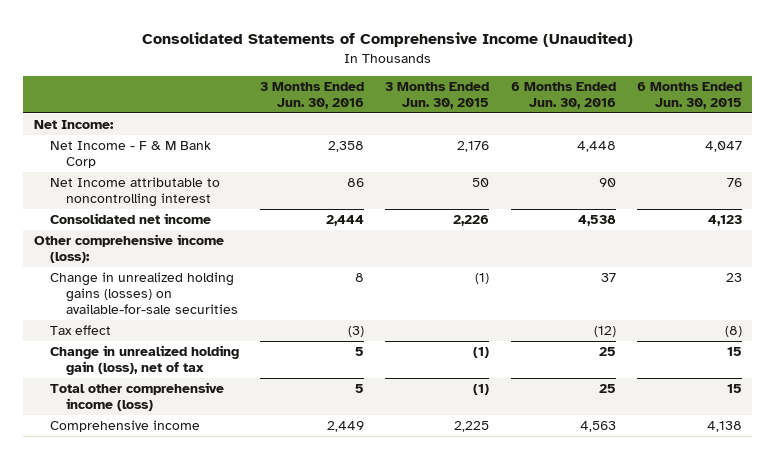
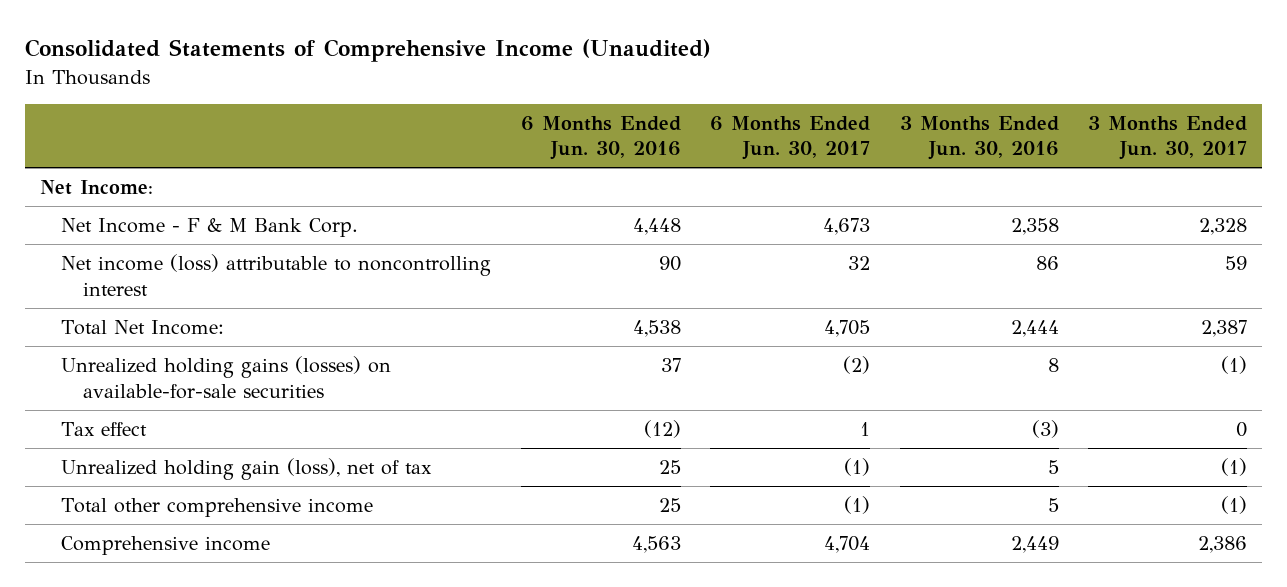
- | 3 Months Ended Jun. 30, 2016 | 3 Months Ended Jun. 30, 2015 | 6 Months Ended Jun. 30, 2016 | 6 Months Ended Jun. 30, 2015
+ | 6 Months Ended Jun. 30, 2016 | 6 Months Ended Jun. 30, 2017 | 3 Months Ended Jun. 30, 2016 | 3 Months Ended Jun. 30, 2017
- Net Income - F & M Bank Corp | 2,358 | 2,176 | 4,448 | 4,047
- Net Income attributable to noncontrolling interest | 86 | 50 | 90 | 76
- Consolidated net income | 2,444 | 2,226 | 4,538 | 4,123
- Other comprehensive income (loss):
- Change in unrealized holding gains (losses) on available-for-sale securities | 8 | (1) | 37 | 23
+ Net Income - F & M Bank Corp. | 4,448 | 4,673 | 2,358 | 2,328
+ Net income (loss) attributable to noncontrolling interest | 90 | 32 | 86 | 59
+ Total Net Income: | 4,538 | 4,705 | 2,444 | 2,387
+ Unrealized holding gains (losses) on available-for-sale securities | 37 | (2) | 8 | (1)
- Change in unrealized holding gain (loss), net of tax | 5 | (1) | 25 | 15
- Total other comprehensive income (loss) | 5 | (1) | 25 | 15
+ Unrealized holding gain (loss), net of tax | 25 | (1) | 5 | (1)
+ Total other comprehensive income | 25 | (1) | 5 | (1)

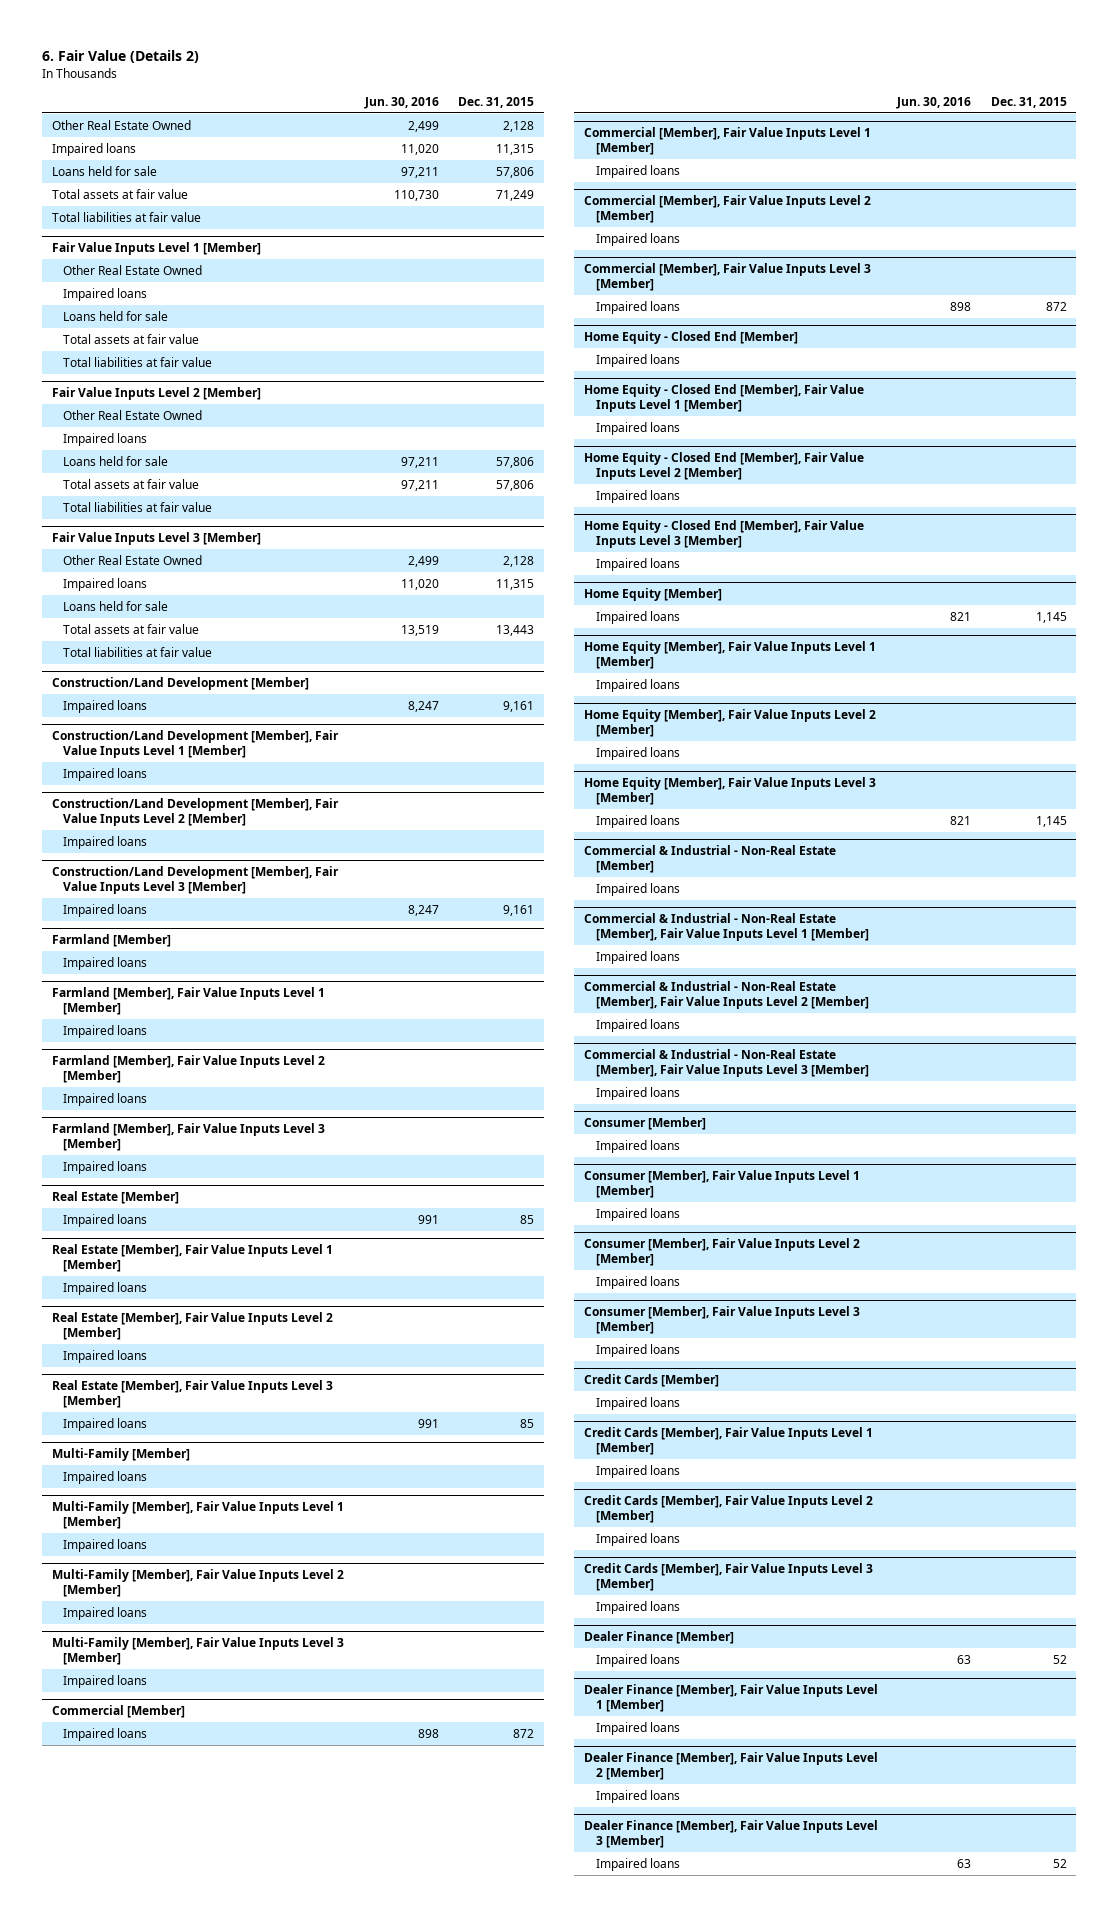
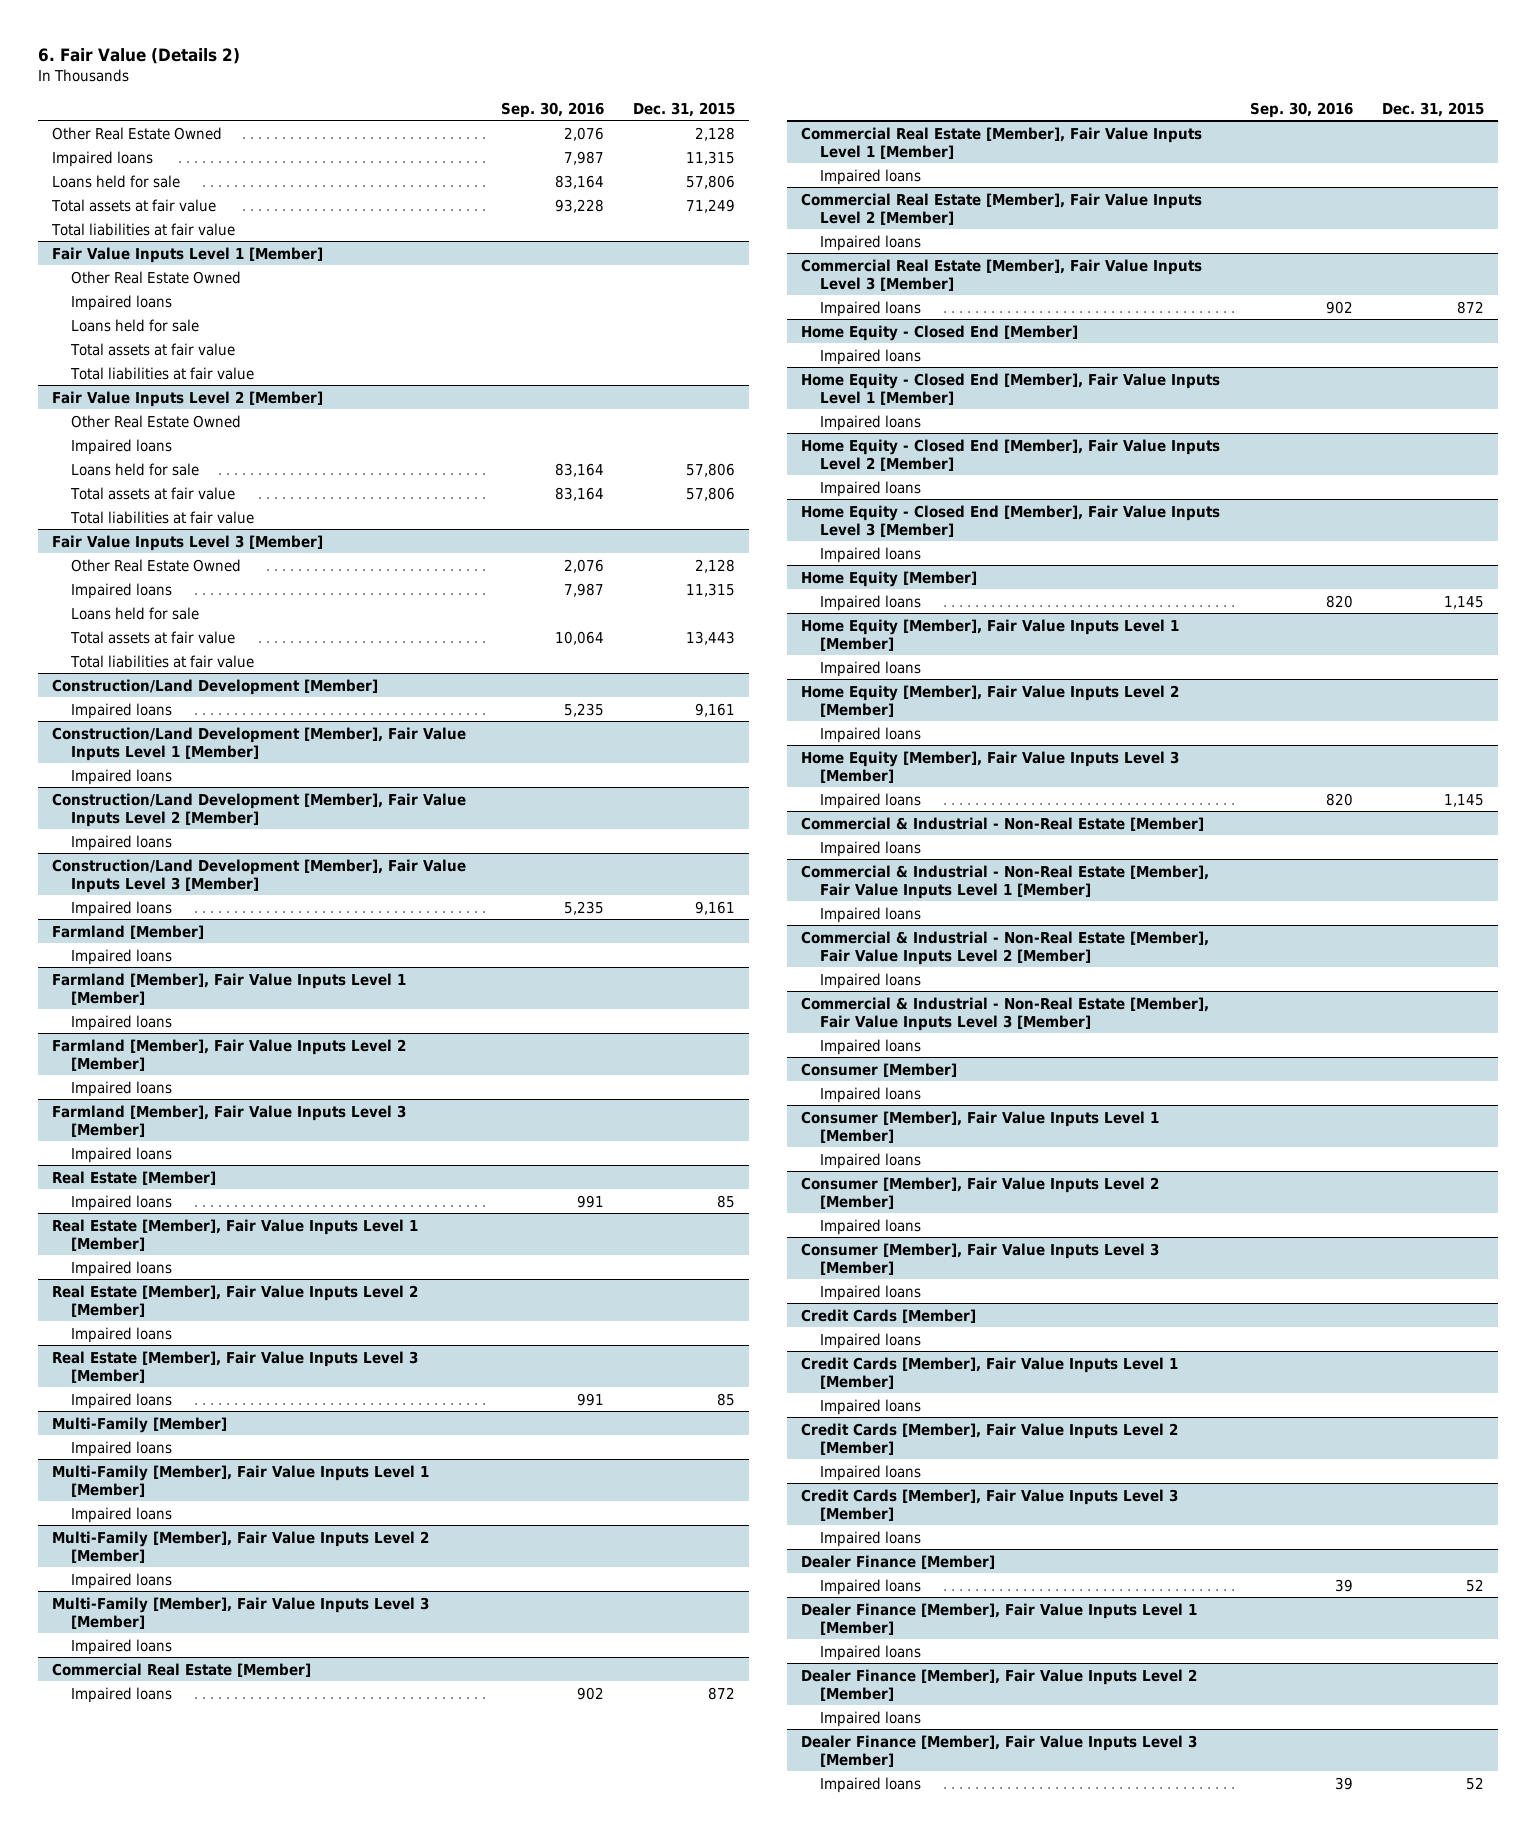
- | Jun. 30, 2016 | Dec. 31, 2015
+ | Sep. 30, 2016 | Dec. 31, 2015
- Commercial [Member]
+ Commercial Real Estate [Member]
- Commercial [Member], Fair Value Inputs Level 1 [Member]
+ Commercial Real Estate [Member], Fair Value Inputs Level 1 [Member]
- Commercial [Member], Fair Value Inputs Level 2 [Member]
+ Commercial Real Estate [Member], Fair Value Inputs Level 2 [Member]
- Commercial [Member], Fair Value Inputs Level 3 [Member]
+ Commercial Real Estate [Member], Fair Value Inputs Level 3 [Member]

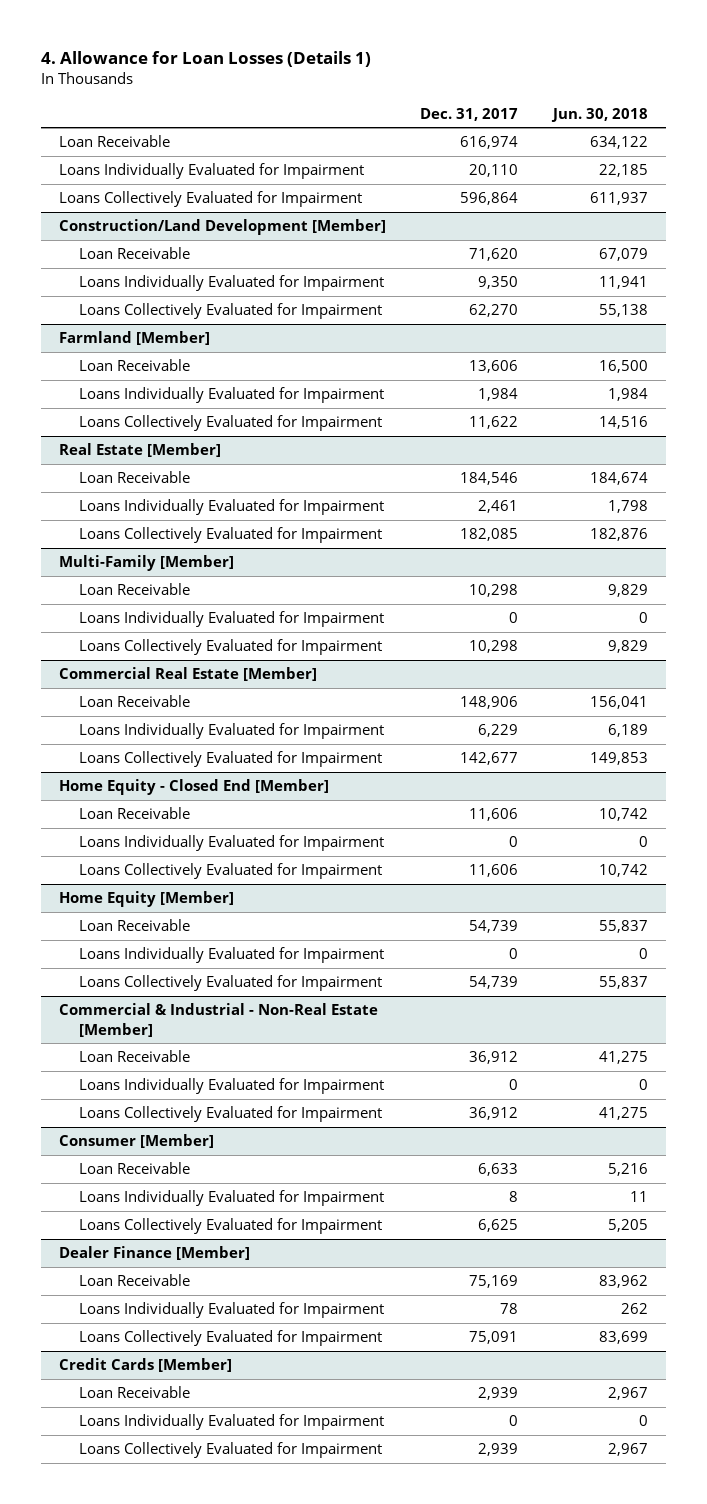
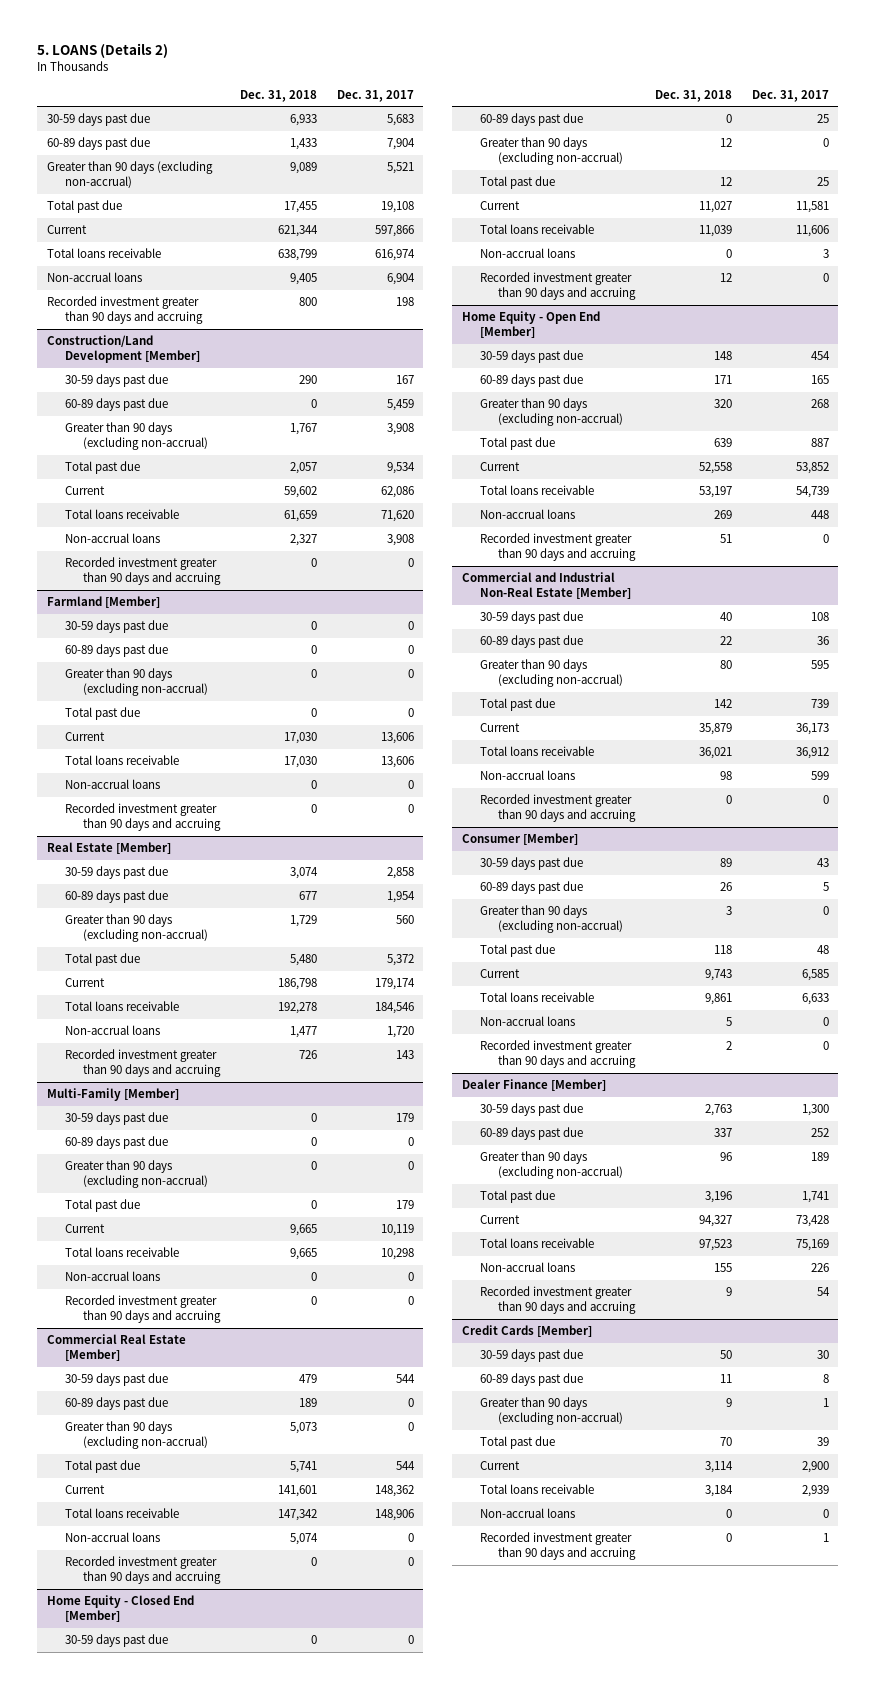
- 4. Allowance for Loan Losses (Details 1)
+ 5. LOANS (Details 2)
- | Dec. 31, 2017 | Jun. 30, 2018
+ | Dec. 31, 2018 | Dec. 31, 2017
- Loan Receivable | 616,974 | 634,122
- Loans Individually Evaluated for Impairment | 20,110 | 22,185
- Loans Collectively Evaluated for Impairment | 596,864 | 611,937
+ 30-59 days past due | 6,933 | 5,683
+ 60-89 days past due | 1,433 | 7,904
+ Greater than 90 days (excluding non-accrual) | 9,089 | 5,521
+ Total past due | 17,455 | 19,108
+ Current | 621,344 | 597,866
+ Total loans receivable | 638,799 | 616,974
+ Non-accrual loans | 9,405 | 6,904
+ Recorded investment greater than 90 days and accruing | 800 | 198
@ Construction/Land Development [Member]
- Loan Receivable | 71,620 | 67,079
- Loans Individually Evaluated for Impairment | 9,350 | 11,941
- Loans Collectively Evaluated for Impairment | 62,270 | 55,138
+ 30-59 days past due | 290 | 167
+ 60-89 days past due | 0 | 5,459
+ Greater than 90 days (excluding non-accrual) | 1,767 | 3,908
+ Total past due | 2,057 | 9,534
+ Current | 59,602 | 62,086
+ Total loans receivable | 61,659 | 71,620
+ Non-accrual loans | 2,327 | 3,908
+ Recorded investment greater than 90 days and accruing | 0 | 0
@ Farmland [Member]
- Loan Receivable | 13,606 | 16,500
- Loans Individually Evaluated for Impairment | 1,984 | 1,984
- Loans Collectively Evaluated for Impairment | 11,622 | 14,516
+ 30-59 days past due | 0 | 0
+ 60-89 days past due | 0 | 0
+ Greater than 90 days (excluding non-accrual) | 0 | 0
+ Total past due | 0 | 0
+ Current | 17,030 | 13,606
+ Total loans receivable | 17,030 | 13,606
+ Non-accrual loans | 0 | 0
+ Recorded investment greater than 90 days and accruing | 0 | 0
@ Real Estate [Member]
- Loan Receivable | 184,546 | 184,674
- Loans Individually Evaluated for Impairment | 2,461 | 1,798
- Loans Collectively Evaluated for Impairment | 182,085 | 182,876
+ 30-59 days past due | 3,074 | 2,858
+ 60-89 days past due | 677 | 1,954
+ Greater than 90 days (excluding non-accrual) | 1,729 | 560
+ Total past due | 5,480 | 5,372
+ Current | 186,798 | 179,174
+ Total loans receivable | 192,278 | 184,546
+ Non-accrual loans | 1,477 | 1,720
+ Recorded investment greater than 90 days and accruing | 726 | 143
@ Multi-Family [Member]
- Loan Receivable | 10,298 | 9,829
- Loans Individually Evaluated for Impairment | 0 | 0
- Loans Collectively Evaluated for Impairment | 10,298 | 9,829
+ 30-59 days past due | 0 | 179
+ 60-89 days past due | 0 | 0
+ Greater than 90 days (excluding non-accrual) | 0 | 0
+ Total past due | 0 | 179
+ Current | 9,665 | 10,119
+ Total loans receivable | 9,665 | 10,298
+ Non-accrual loans | 0 | 0
+ Recorded investment greater than 90 days and accruing | 0 | 0
@ Commercial Real Estate [Member]
- Loan Receivable | 148,906 | 156,041
- Loans Individually Evaluated for Impairment | 6,229 | 6,189
- Loans Collectively Evaluated for Impairment | 142,677 | 149,853
+ 30-59 days past due | 479 | 544
+ 60-89 days past due | 189 | 0
+ Greater than 90 days (excluding non-accrual) | 5,073 | 0
+ Total past due | 5,741 | 544
+ Current | 141,601 | 148,362
+ Total loans receivable | 147,342 | 148,906
+ Non-accrual loans | 5,074 | 0
+ Recorded investment greater than 90 days and accruing | 0 | 0
@ Home Equity - Closed End [Member]
- Loan Receivable | 11,606 | 10,742
- Loans Individually Evaluated for Impairment | 0 | 0
- Loans Collectively Evaluated for Impairment | 11,606 | 10,742
- Home Equity [Member]
- Loan Receivable | 54,739 | 55,837
- Loans Individually Evaluated for Impairment | 0 | 0
- Loans Collectively Evaluated for Impairment | 54,739 | 55,837
- Commercial & Industrial - Non-Real Estate [Member]
- Loan Receivable | 36,912 | 41,275
- Loans Individually Evaluated for Impairment | 0 | 0
- Loans Collectively Evaluated for Impairment | 36,912 | 41,275
@ Home Equity - Closed End [Member]
+ 30-59 days past due | 0 | 0
+ 60-89 days past due | 0 | 25
+ Greater than 90 days (excluding non-accrual) | 12 | 0
+ Total past due | 12 | 25
+ Current | 11,027 | 11,581
+ Total loans receivable | 11,039 | 11,606
+ Non-accrual loans | 0 | 3
+ Recorded investment greater than 90 days and accruing | 12 | 0
+ Home Equity - Open End [Member]
+ 30-59 days past due | 148 | 454
+ 60-89 days past due | 171 | 165
+ Greater than 90 days (excluding non-accrual) | 320 | 268
+ Total past due | 639 | 887
+ Current | 52,558 | 53,852
+ Total loans receivable | 53,197 | 54,739
+ Non-accrual loans | 269 | 448
+ Recorded investment greater than 90 days and accruing | 51 | 0
+ Commercial and Industrial Non-Real Estate [Member]
+ 30-59 days past due | 40 | 108
+ 60-89 days past due | 22 | 36
+ Greater than 90 days (excluding non-accrual) | 80 | 595
+ Total past due | 142 | 739
+ Current | 35,879 | 36,173
+ Total loans receivable | 36,021 | 36,912
+ Non-accrual loans | 98 | 599
+ Recorded investment greater than 90 days and accruing | 0 | 0
@ Consumer [Member]
- Loan Receivable | 6,633 | 5,216
- Loans Individually Evaluated for Impairment | 8 | 11
- Loans Collectively Evaluated for Impairment | 6,625 | 5,205
+ 30-59 days past due | 89 | 43
+ 60-89 days past due | 26 | 5
+ Greater than 90 days (excluding non-accrual) | 3 | 0
+ Total past due | 118 | 48
+ Current | 9,743 | 6,585
+ Total loans receivable | 9,861 | 6,633
+ Non-accrual loans | 5 | 0
+ Recorded investment greater than 90 days and accruing | 2 | 0
@ Dealer Finance [Member]
- Loan Receivable | 75,169 | 83,962
- Loans Individually Evaluated for Impairment | 78 | 262
- Loans Collectively Evaluated for Impairment | 75,091 | 83,699
+ 30-59 days past due | 2,763 | 1,300
+ 60-89 days past due | 337 | 252
+ Greater than 90 days (excluding non-accrual) | 96 | 189
+ Total past due | 3,196 | 1,741
+ Current | 94,327 | 73,428
+ Total loans receivable | 97,523 | 75,169
+ Non-accrual loans | 155 | 226
+ Recorded investment greater than 90 days and accruing | 9 | 54
@ Credit Cards [Member]
- Loan Receivable | 2,939 | 2,967
- Loans Individually Evaluated for Impairment | 0 | 0
- Loans Collectively Evaluated for Impairment | 2,939 | 2,967
+ 30-59 days past due | 50 | 30
+ 60-89 days past due | 11 | 8
+ Greater than 90 days (excluding non-accrual) | 9 | 1
+ Total past due | 70 | 39
+ Current | 3,114 | 2,900
+ Total loans receivable | 3,184 | 2,939
+ Non-accrual loans | 0 | 0
+ Recorded investment greater than 90 days and accruing | 0 | 1

